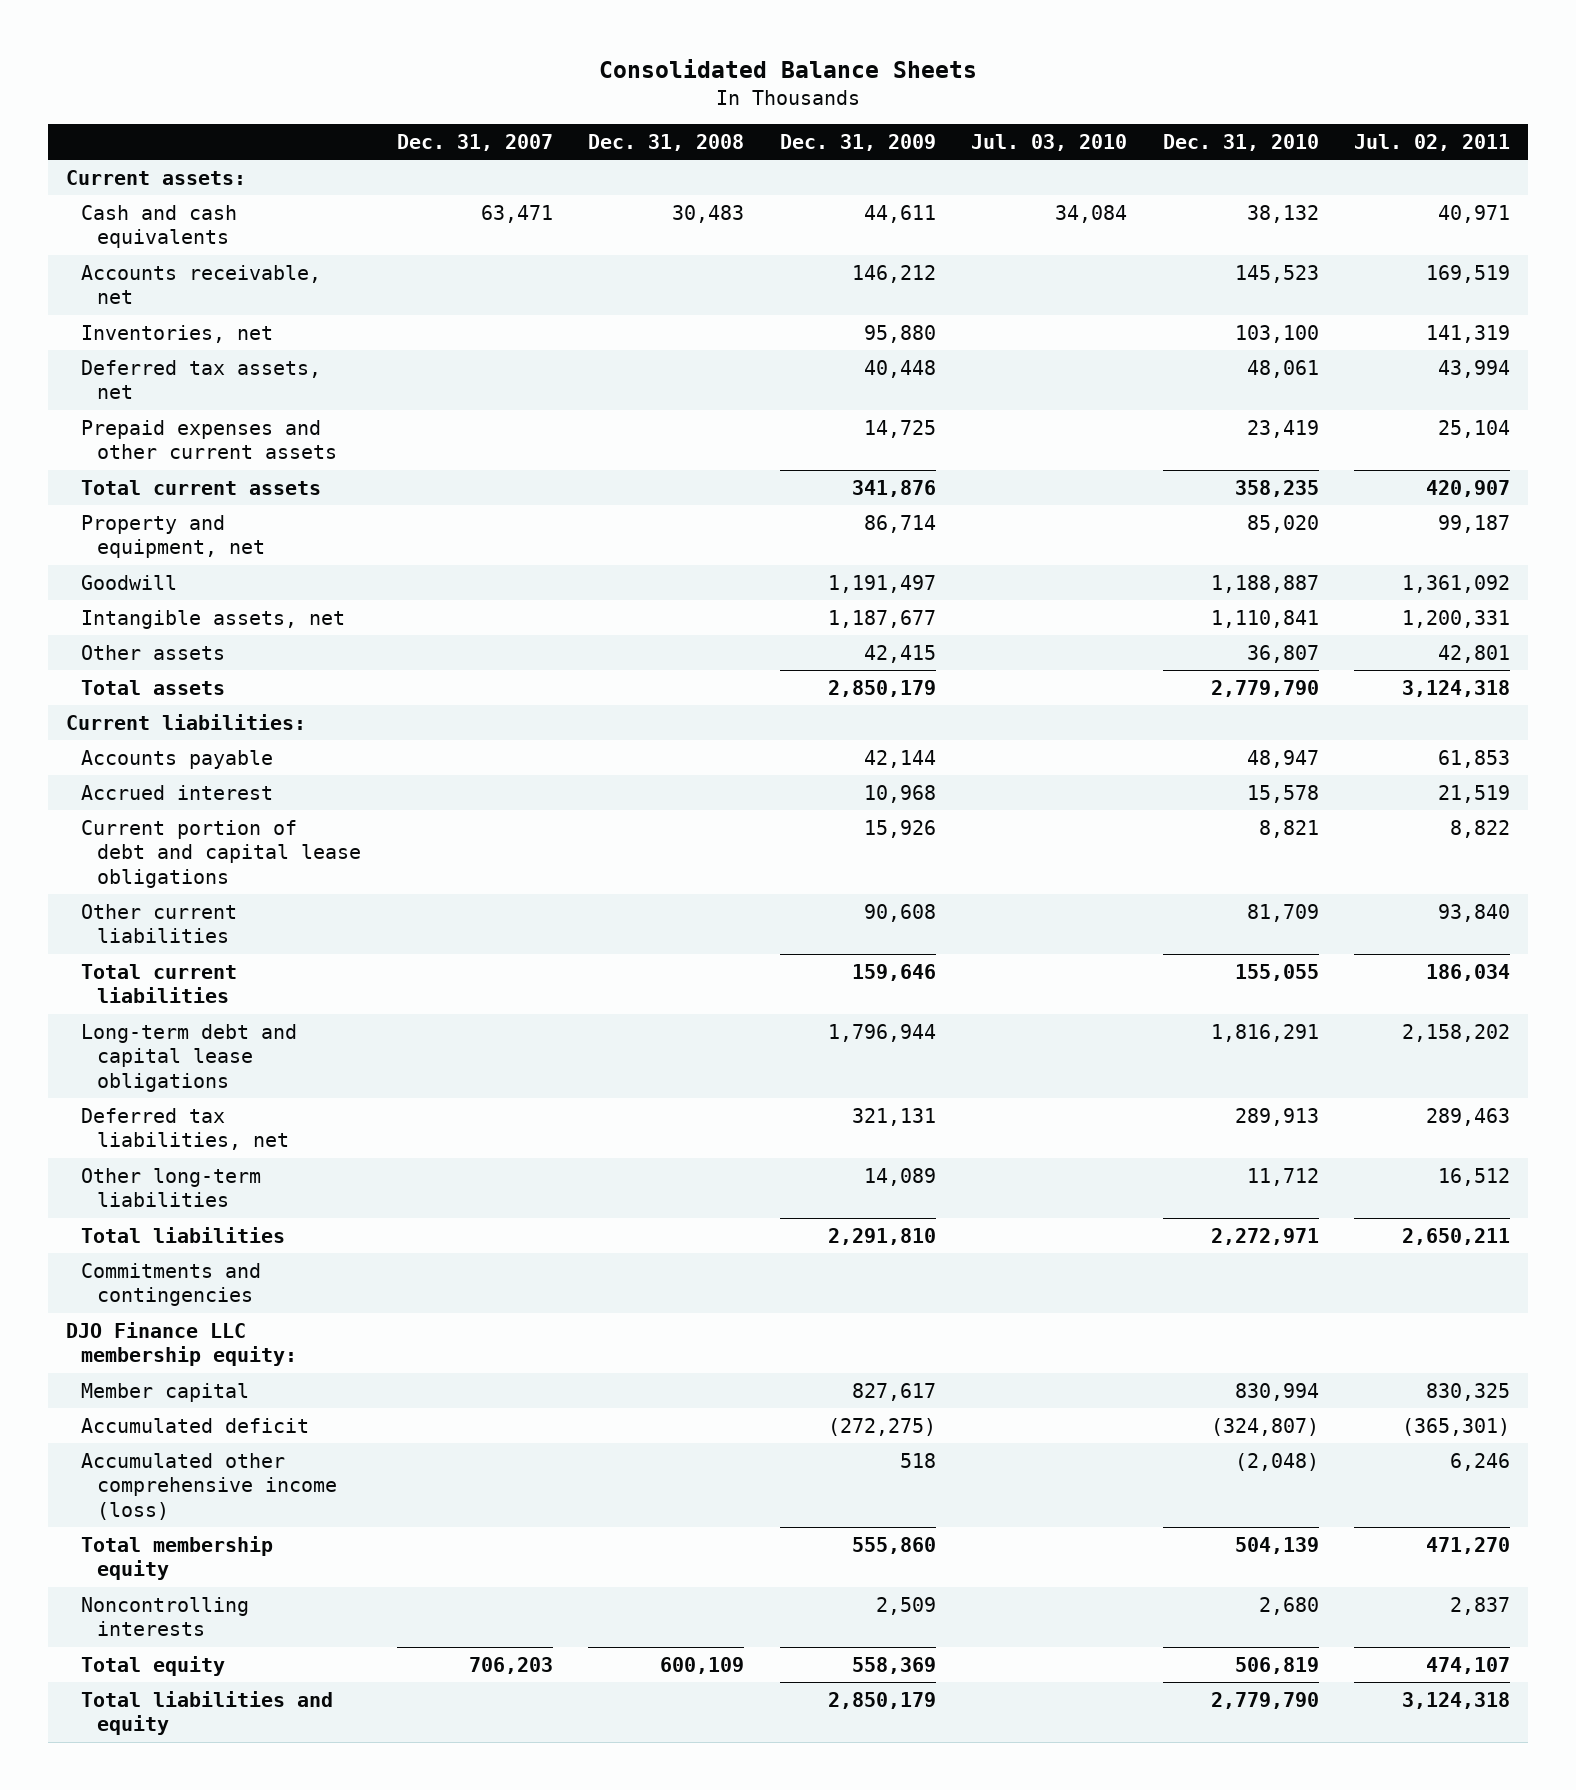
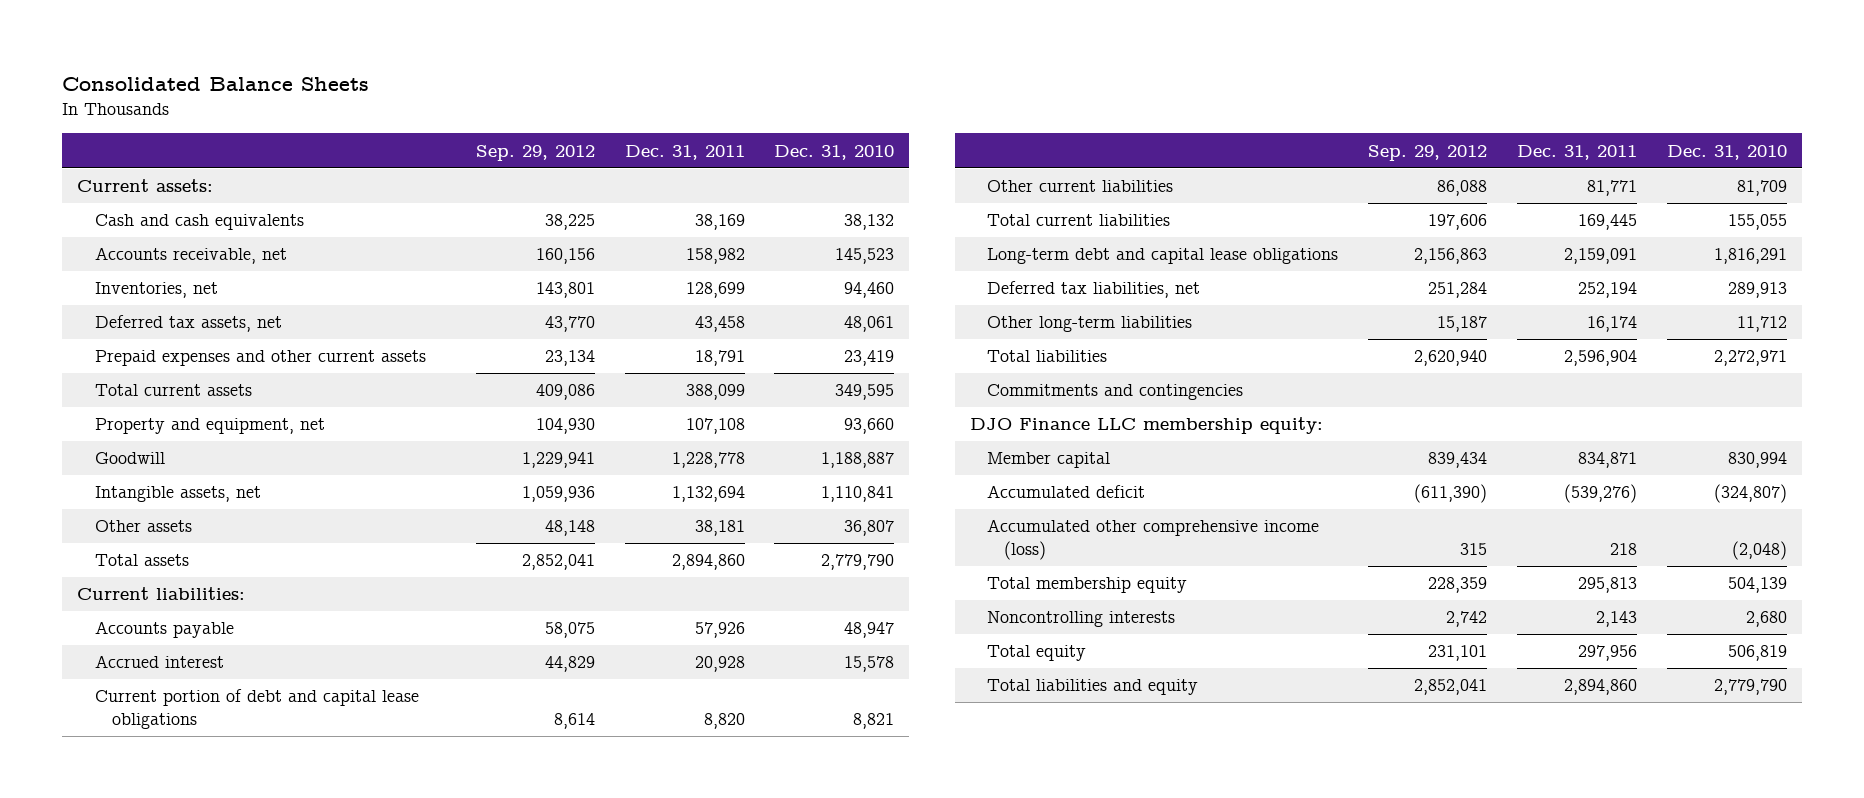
- | Dec. 31, 2007 | Dec. 31, 2008 | Dec. 31, 2009 | Jul. 03, 2010 | Dec. 31, 2010 | Jul. 02, 2011
+ | Sep. 29, 2012 | Dec. 31, 2011 | Dec. 31, 2010
- Inventories, net | | | 95,880 | | 103,100 | 141,319
+ Inventories, net | 143,801 | 128,699 | 94,460
- Total current assets | | | 341,876 | | 358,235 | 420,907
- Property and equipment, net | | | 86,714 | | 85,020 | 99,187
+ Total current assets | 409,086 | 388,099 | 349,595
+ Property and equipment, net | 104,930 | 107,108 | 93,660

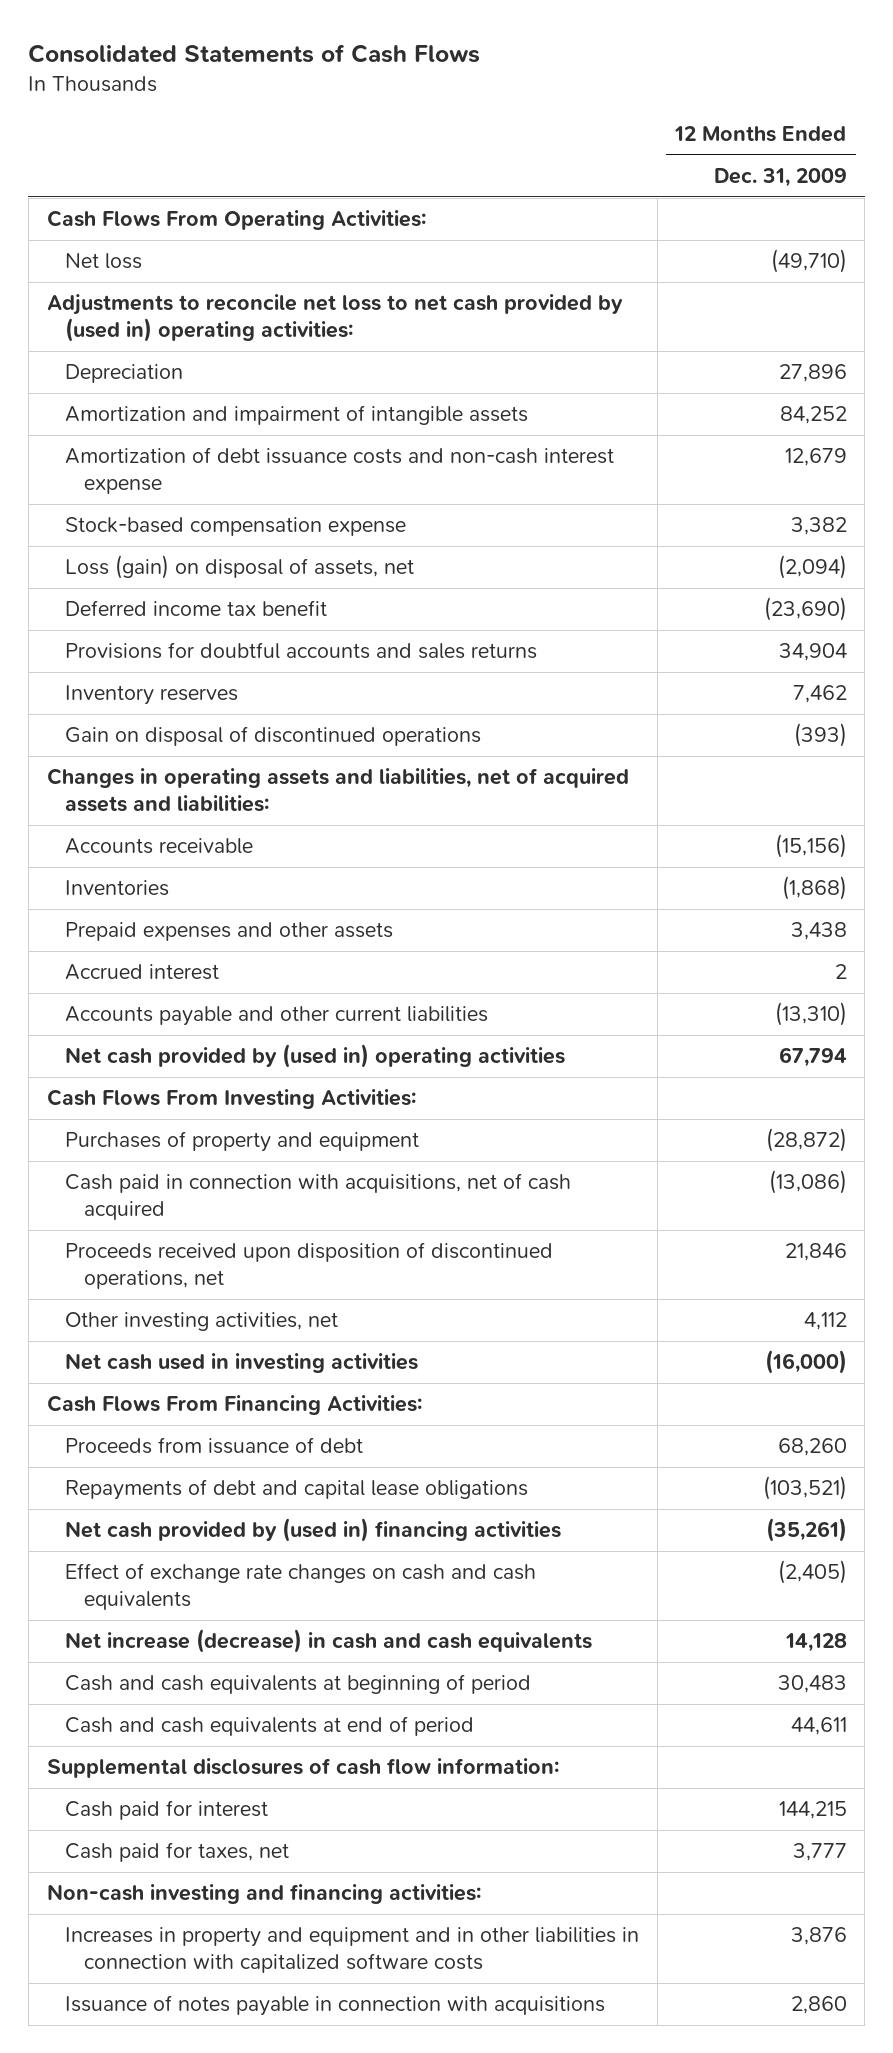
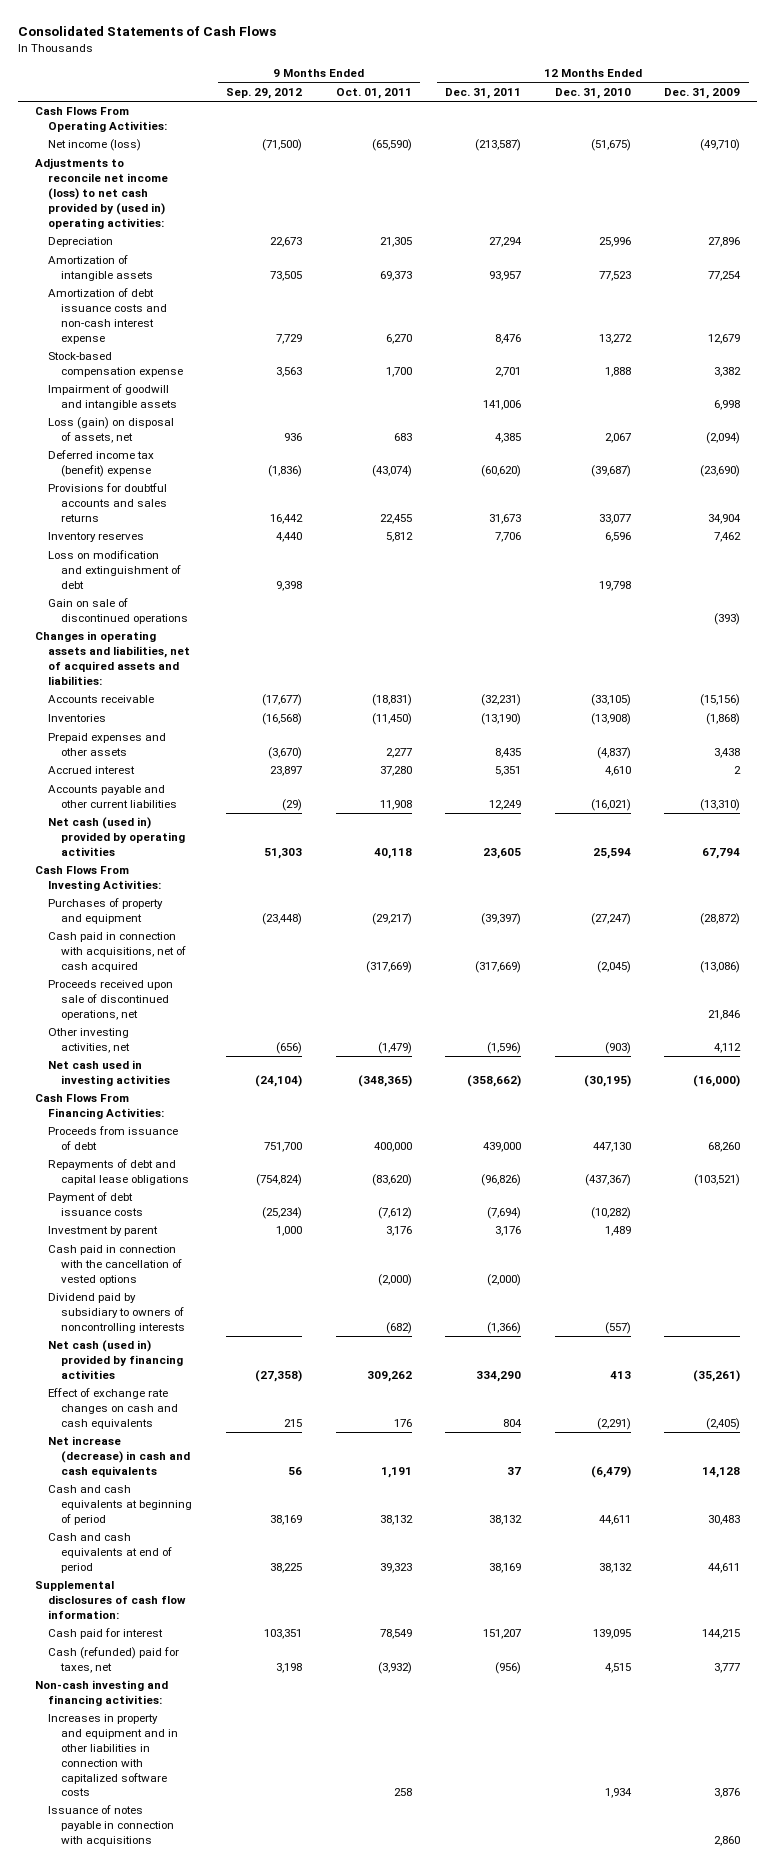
- | 12 Months Ended Dec. 31, 2009
+ | 9 Months Ended Sep. 29, 2012 | 9 Months Ended Oct. 01, 2011 | 12 Months Ended Dec. 31, 2011 | 12 Months Ended Dec. 31, 2010 | 12 Months Ended Dec. 31, 2009
- Net loss | (49,710)
- Adjustments to reconcile net loss to net cash provided by (used in) operating activities:
+ Net income (loss) | (71,500) | (65,590) | (213,587) | (51,675) | (49,710)
+ Adjustments to reconcile net income (loss) to net cash provided by (used in) operating activities:
- Amortization and impairment of intangible assets | 84,252
+ Amortization of intangible assets | 73,505 | 69,373 | 93,957 | 77,523 | 77,254
+ Impairment of goodwill and intangible assets | | | 141,006 | | 6,998
- Deferred income tax benefit | (23,690)
+ Deferred income tax (benefit) expense | (1,836) | (43,074) | (60,620) | (39,687) | (23,690)
- Gain on disposal of discontinued operations | (393)
+ Loss on modification and extinguishment of debt | 9,398 | | | 19,798 |
+ Gain on sale of discontinued operations | | | | | (393)
- Net cash provided by (used in) operating activities | 67,794
+ Net cash (used in) provided by operating activities | 51,303 | 40,118 | 23,605 | 25,594 | 67,794
- Proceeds received upon disposition of discontinued operations, net | 21,846
+ Proceeds received upon sale of discontinued operations, net | | | | | 21,846
- Net cash provided by (used in) financing activities | (35,261)
+ Payment of debt issuance costs | (25,234) | (7,612) | (7,694) | (10,282) |
+ Investment by parent | 1,000 | 3,176 | 3,176 | 1,489 |
+ Cash paid in connection with the cancellation of vested options | | (2,000) | (2,000) | |
+ Dividend paid by subsidiary to owners of noncontrolling interests | | (682) | (1,366) | (557) |
+ Net cash (used in) provided by financing activities | (27,358) | 309,262 | 334,290 | 413 | (35,261)
- Cash paid for taxes, net | 3,777
+ Cash (refunded) paid for taxes, net | 3,198 | (3,932) | (956) | 4,515 | 3,777

